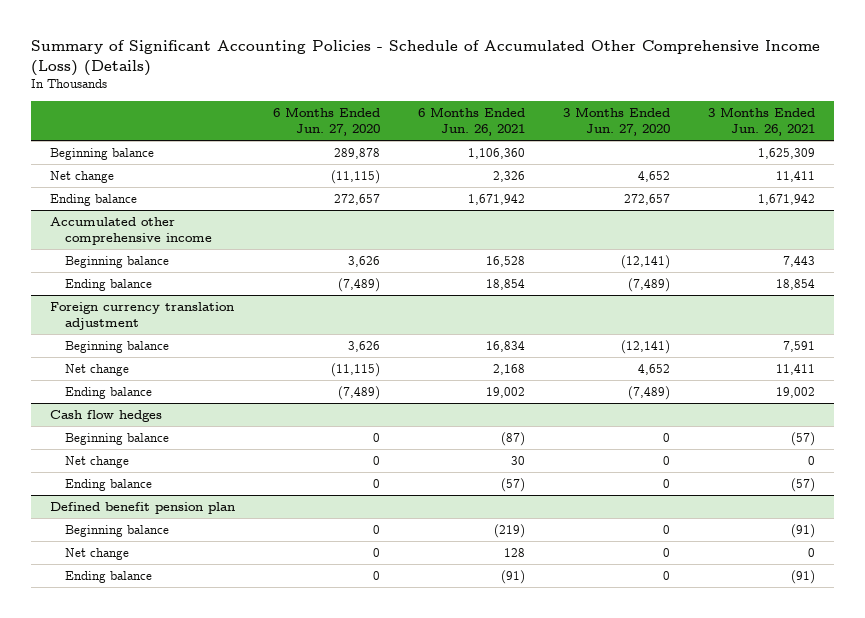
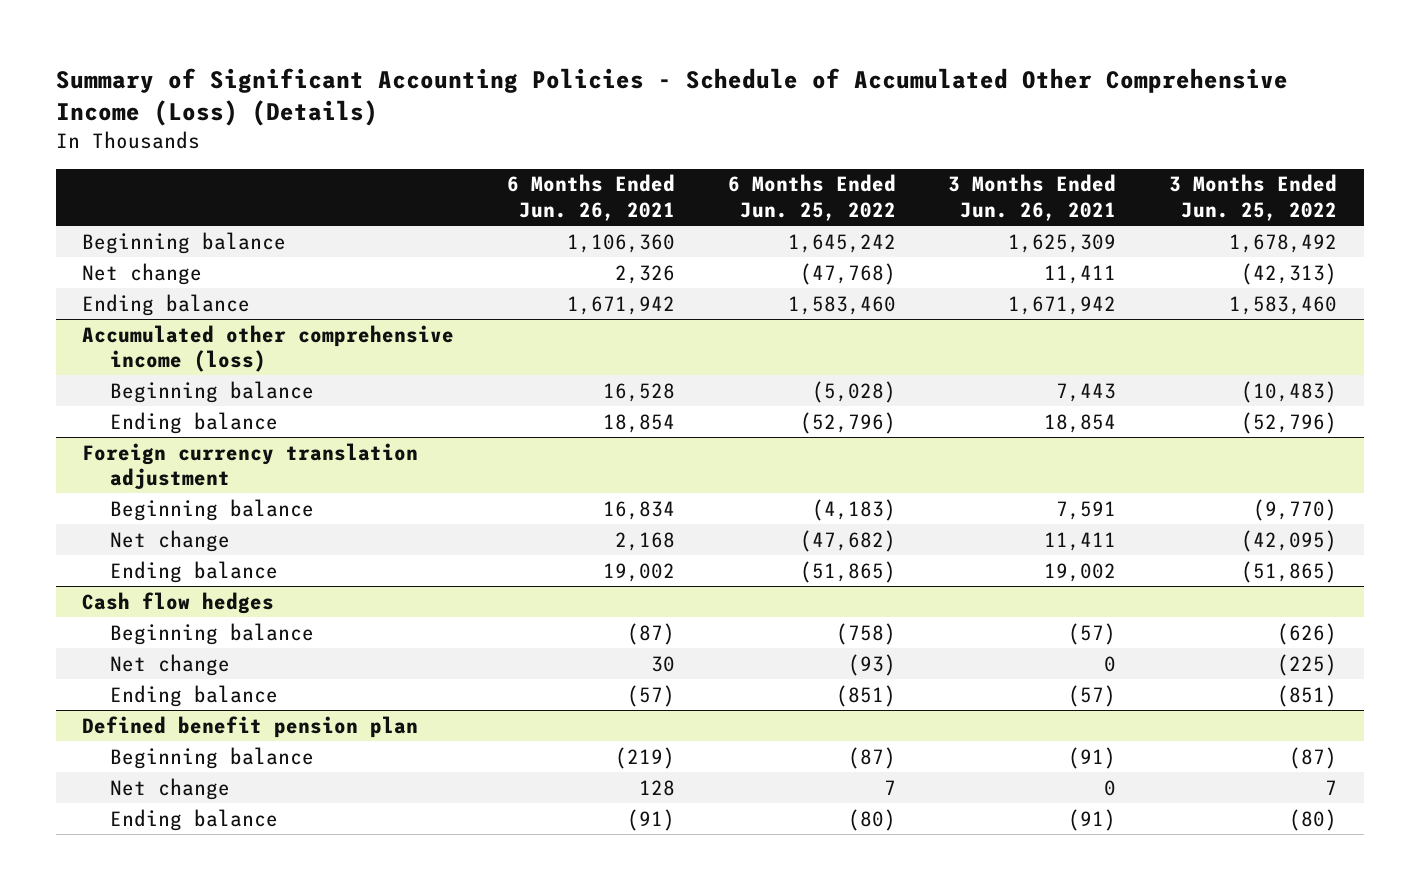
- | 6 Months Ended Jun. 27, 2020 | 6 Months Ended Jun. 26, 2021 | 3 Months Ended Jun. 27, 2020 | 3 Months Ended Jun. 26, 2021
+ | 6 Months Ended Jun. 26, 2021 | 6 Months Ended Jun. 25, 2022 | 3 Months Ended Jun. 26, 2021 | 3 Months Ended Jun. 25, 2022
- Accumulated other comprehensive income
+ Accumulated other comprehensive income (loss)

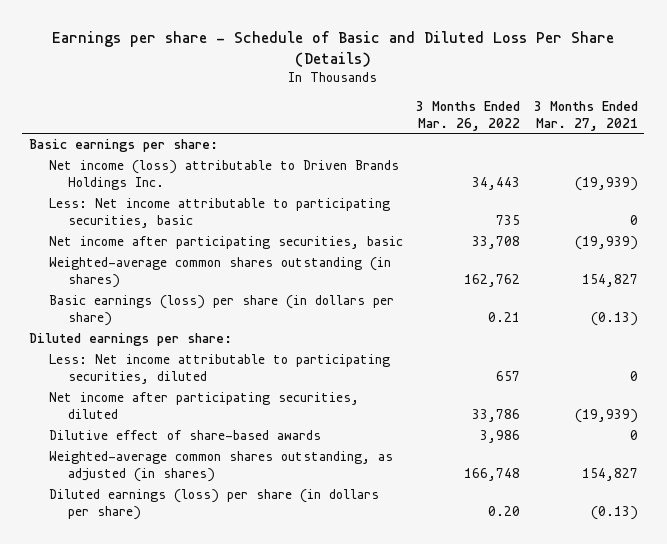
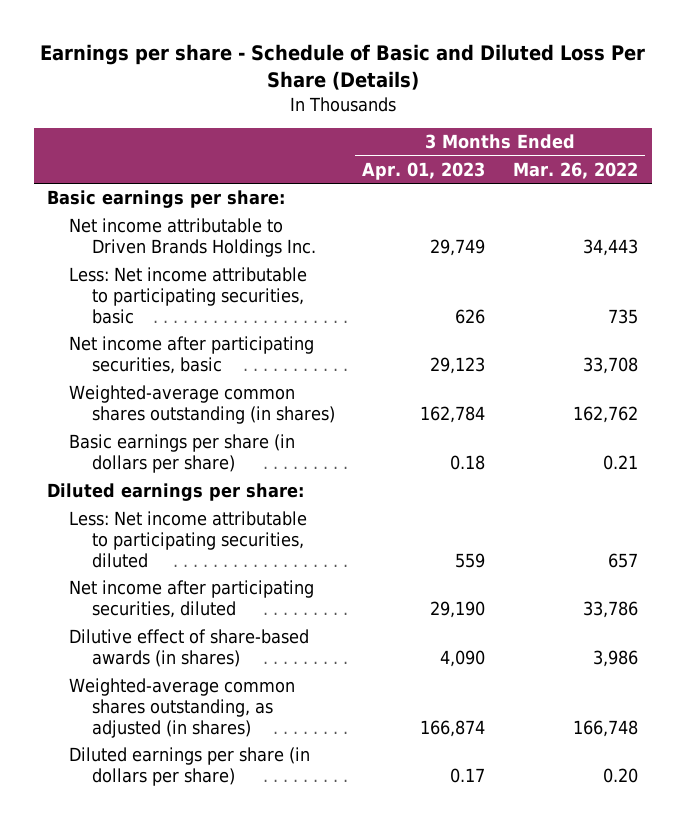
- | 3 Months Ended Mar. 26, 2022 | 3 Months Ended Mar. 27, 2021
+ | 3 Months Ended Apr. 01, 2023 | 3 Months Ended Mar. 26, 2022
- Net income (loss) attributable to Driven Brands Holdings Inc. | 34,443 | (19,939)
+ Net income attributable to Driven Brands Holdings Inc. | 29,749 | 34,443
- Basic earnings (loss) per share (in dollars per share) | 0.21 | (0.13)
+ Basic earnings per share (in dollars per share) | 0.18 | 0.21
- Dilutive effect of share-based awards | 3,986 | 0
+ Dilutive effect of share-based awards (in shares) | 4,090 | 3,986
- Diluted earnings (loss) per share (in dollars per share) | 0.20 | (0.13)
+ Diluted earnings per share (in dollars per share) | 0.17 | 0.20

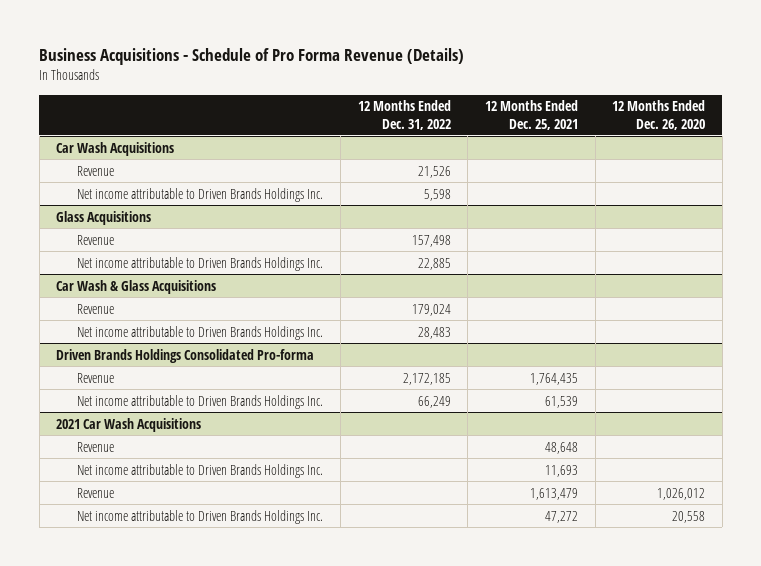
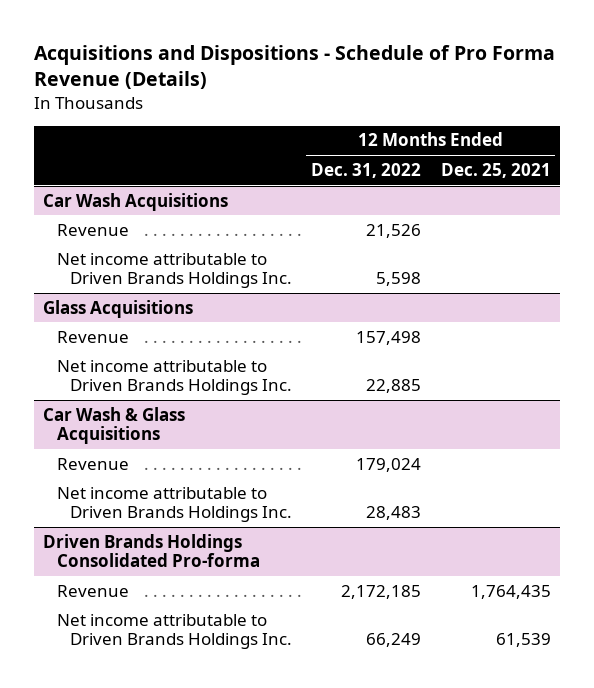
- Business Acquisitions - Schedule of Pro Forma Revenue (Details)
+ Acquisitions and Dispositions - Schedule of Pro Forma Revenue (Details)
- | 12 Months Ended Dec. 31, 2022 | 12 Months Ended Dec. 25, 2021 | 12 Months Ended Dec. 26, 2020
+ | 12 Months Ended Dec. 31, 2022 | 12 Months Ended Dec. 25, 2021
- 2021 Car Wash Acquisitions
- Revenue | | 48,648 |
- Net income attributable to Driven Brands Holdings Inc. | | 11,693 |
- Revenue | | 1,613,479 | 1,026,012
- Net income attributable to Driven Brands Holdings Inc. | | 47,272 | 20,558

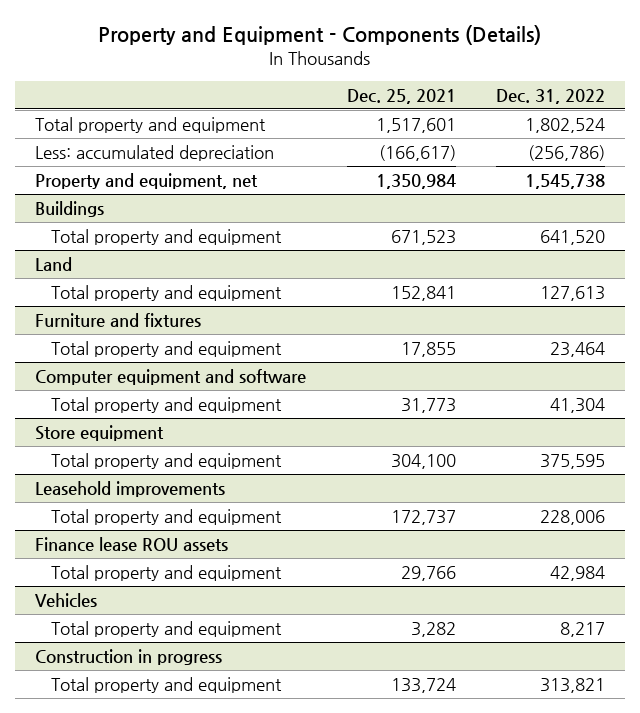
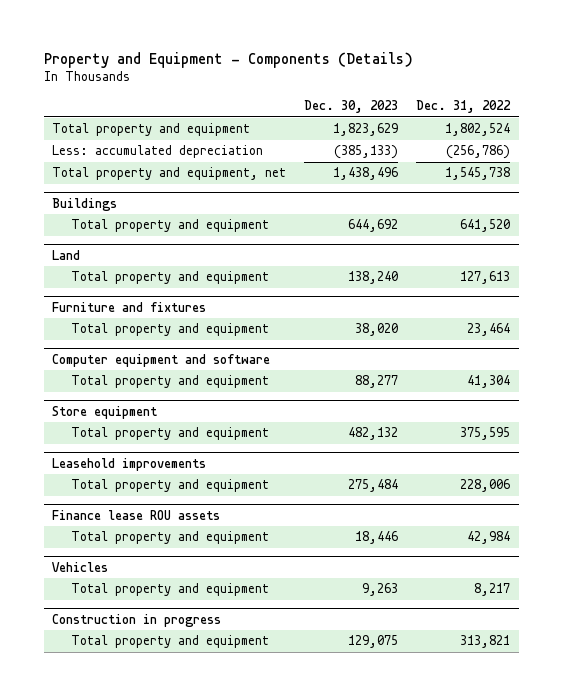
- | Dec. 25, 2021 | Dec. 31, 2022
+ | Dec. 30, 2023 | Dec. 31, 2022
- Property and equipment, net | 1,350,984 | 1,545,738
+ Total property and equipment, net | 1,438,496 | 1,545,738

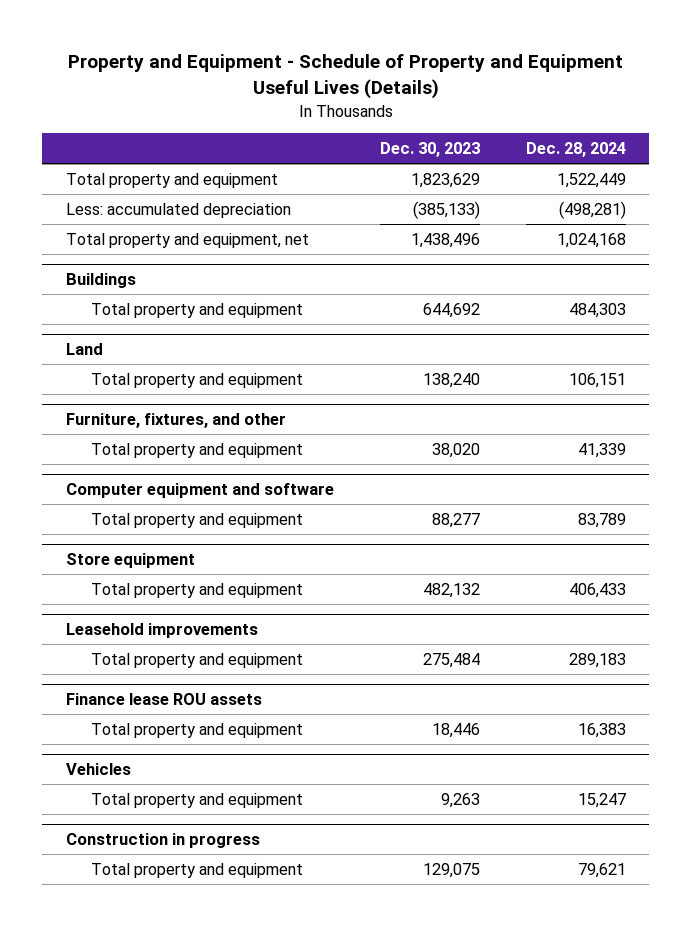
- Property and Equipment - Components (Details)
+ Property and Equipment - Schedule of Property and Equipment Useful Lives (Details)
- | Dec. 30, 2023 | Dec. 31, 2022
+ | Dec. 30, 2023 | Dec. 28, 2024
- Furniture and fixtures
+ Furniture, fixtures, and other

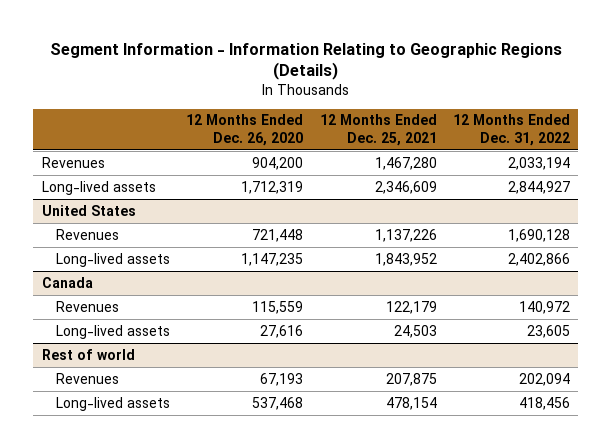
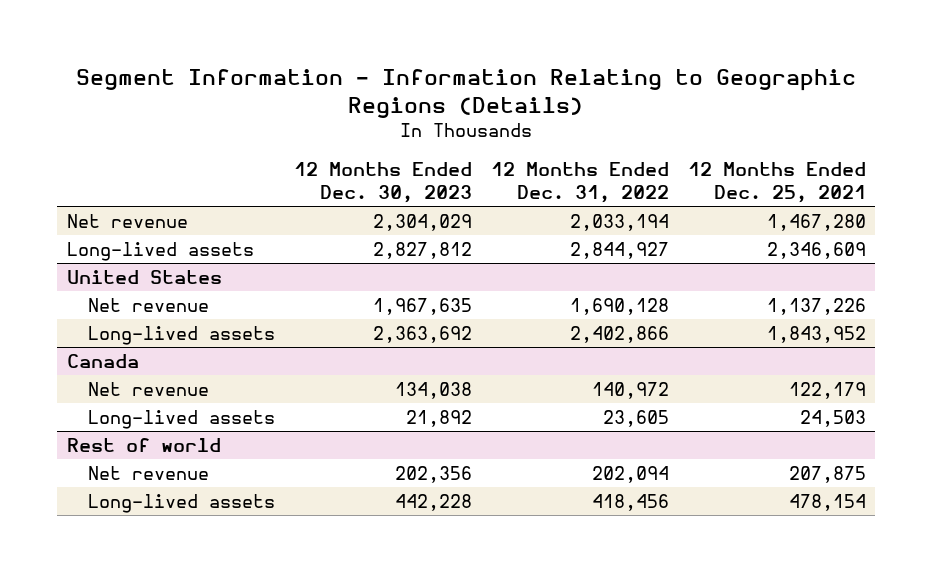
- | 12 Months Ended Dec. 26, 2020 | 12 Months Ended Dec. 25, 2021 | 12 Months Ended Dec. 31, 2022
+ | 12 Months Ended Dec. 30, 2023 | 12 Months Ended Dec. 31, 2022 | 12 Months Ended Dec. 25, 2021
- Revenues | 904,200 | 1,467,280 | 2,033,194
+ Net revenue | 2,304,029 | 2,033,194 | 1,467,280
@ United States
- Revenues | 721,448 | 1,137,226 | 1,690,128
+ Net revenue | 1,967,635 | 1,690,128 | 1,137,226
@ Canada
- Revenues | 115,559 | 122,179 | 140,972
+ Net revenue | 134,038 | 140,972 | 122,179
@ Rest of world
- Revenues | 67,193 | 207,875 | 202,094
+ Net revenue | 202,356 | 202,094 | 207,875

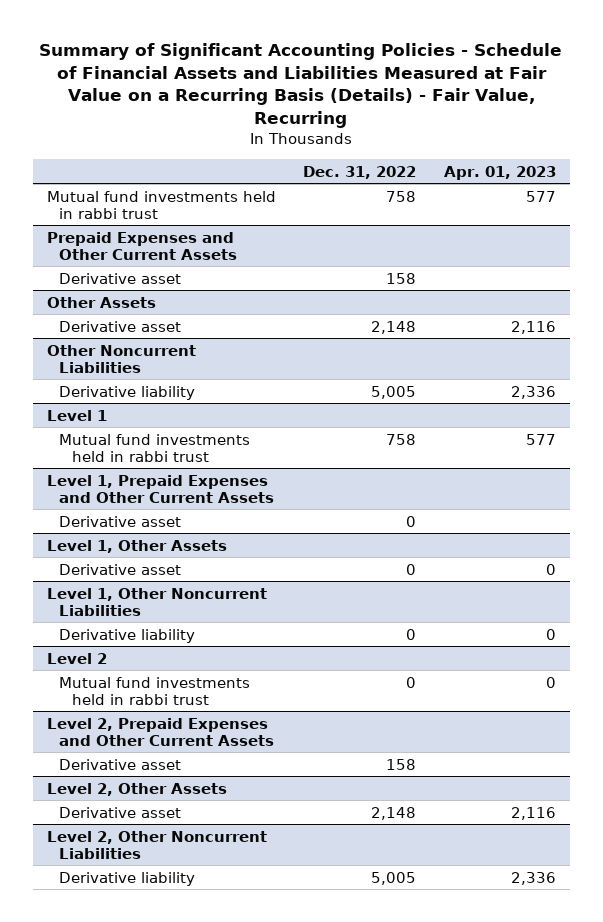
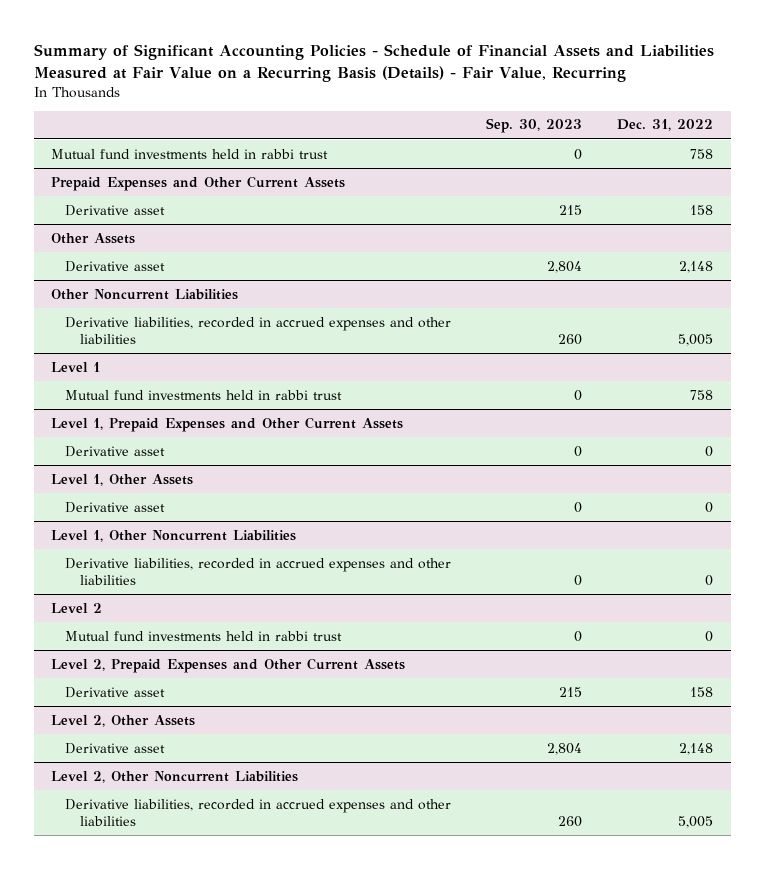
- | Dec. 31, 2022 | Apr. 01, 2023
+ | Sep. 30, 2023 | Dec. 31, 2022
@ Other Noncurrent Liabilities
- Derivative liability | 5,005 | 2,336
+ Derivative liabilities, recorded in accrued expenses and other liabilities | 260 | 5,005
@ Level 1, Other Noncurrent Liabilities
- Derivative liability | 0 | 0
+ Derivative liabilities, recorded in accrued expenses and other liabilities | 0 | 0
@ Level 2, Other Noncurrent Liabilities
- Derivative liability | 5,005 | 2,336
+ Derivative liabilities, recorded in accrued expenses and other liabilities | 260 | 5,005

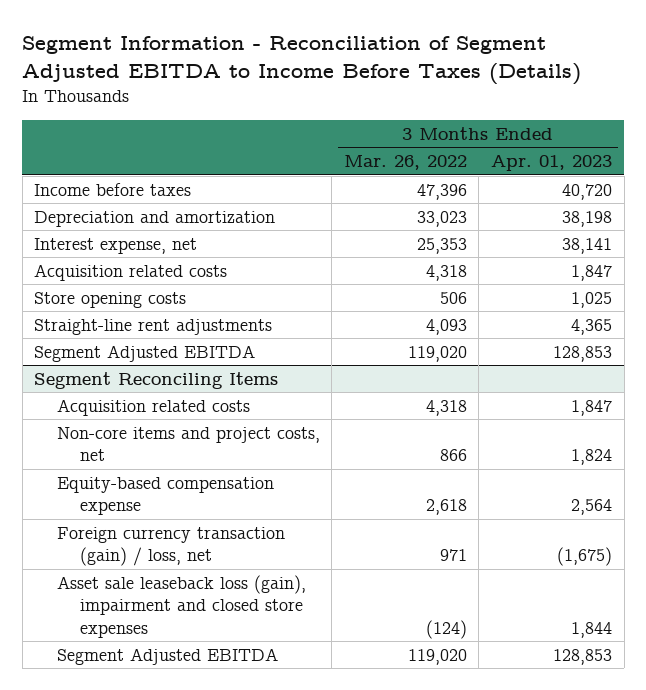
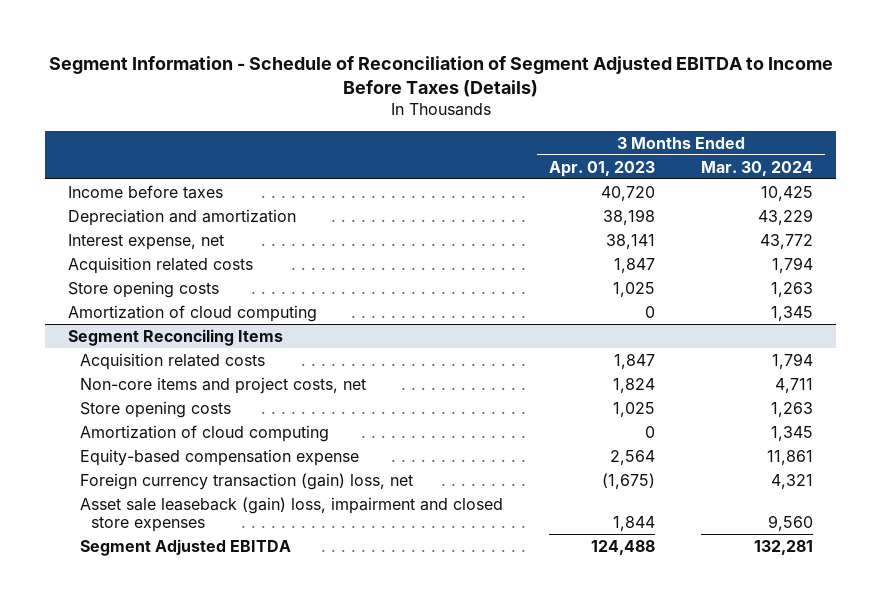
- Segment Information - Reconciliation of Segment Adjusted EBITDA to Income Before Taxes (Details)
+ Segment Information - Schedule of Reconciliation of Segment Adjusted EBITDA to Income Before Taxes (Details)
- | 3 Months Ended Mar. 26, 2022 | 3 Months Ended Apr. 01, 2023
+ | 3 Months Ended Apr. 01, 2023 | 3 Months Ended Mar. 30, 2024
- Straight-line rent adjustments | 4,093 | 4,365
- Segment Adjusted EBITDA | 119,020 | 128,853
+ Amortization of cloud computing | 0 | 1,345
@ Segment Reconciling Items
+ Store opening costs | 1,025 | 1,263
+ Amortization of cloud computing | 0 | 1,345
- Foreign currency transaction (gain) / loss, net | 971 | (1,675)
- Asset sale leaseback loss (gain), impairment and closed store expenses | (124) | 1,844
- Segment Adjusted EBITDA | 119,020 | 128,853
+ Foreign currency transaction (gain) loss, net | (1,675) | 4,321
+ Asset sale leaseback (gain) loss, impairment and closed store expenses | 1,844 | 9,560
+ Segment Adjusted EBITDA | 124,488 | 132,281

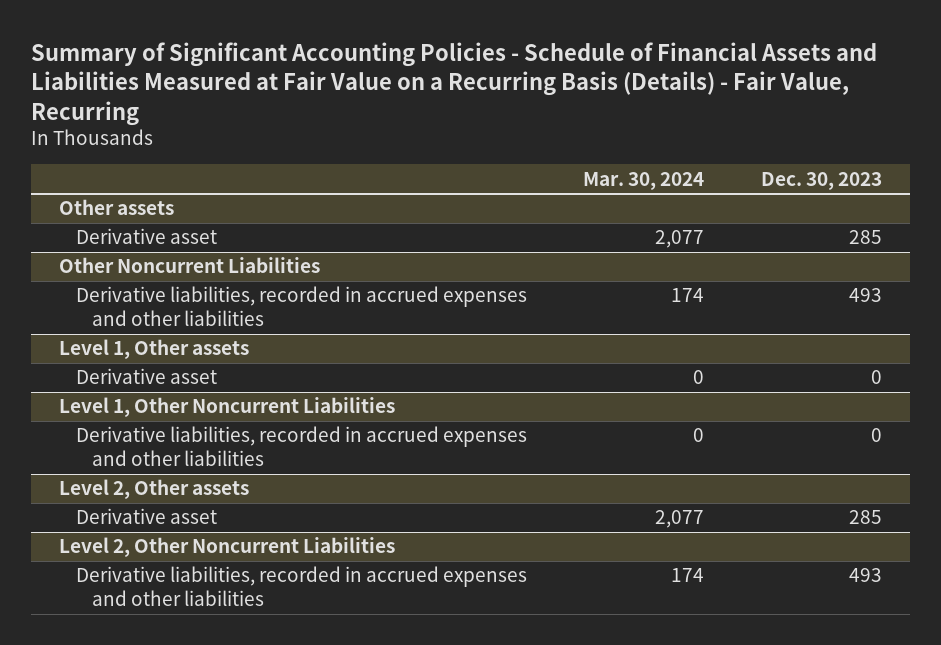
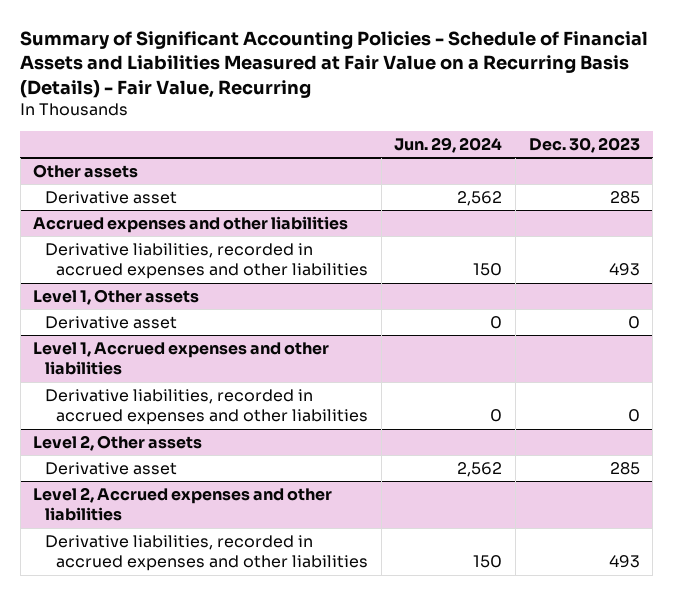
- | Mar. 30, 2024 | Dec. 30, 2023
+ | Jun. 29, 2024 | Dec. 30, 2023
- Other Noncurrent Liabilities
+ Accrued expenses and other liabilities
- Level 1, Other Noncurrent Liabilities
+ Level 1, Accrued expenses and other liabilities
- Level 2, Other Noncurrent Liabilities
+ Level 2, Accrued expenses and other liabilities

